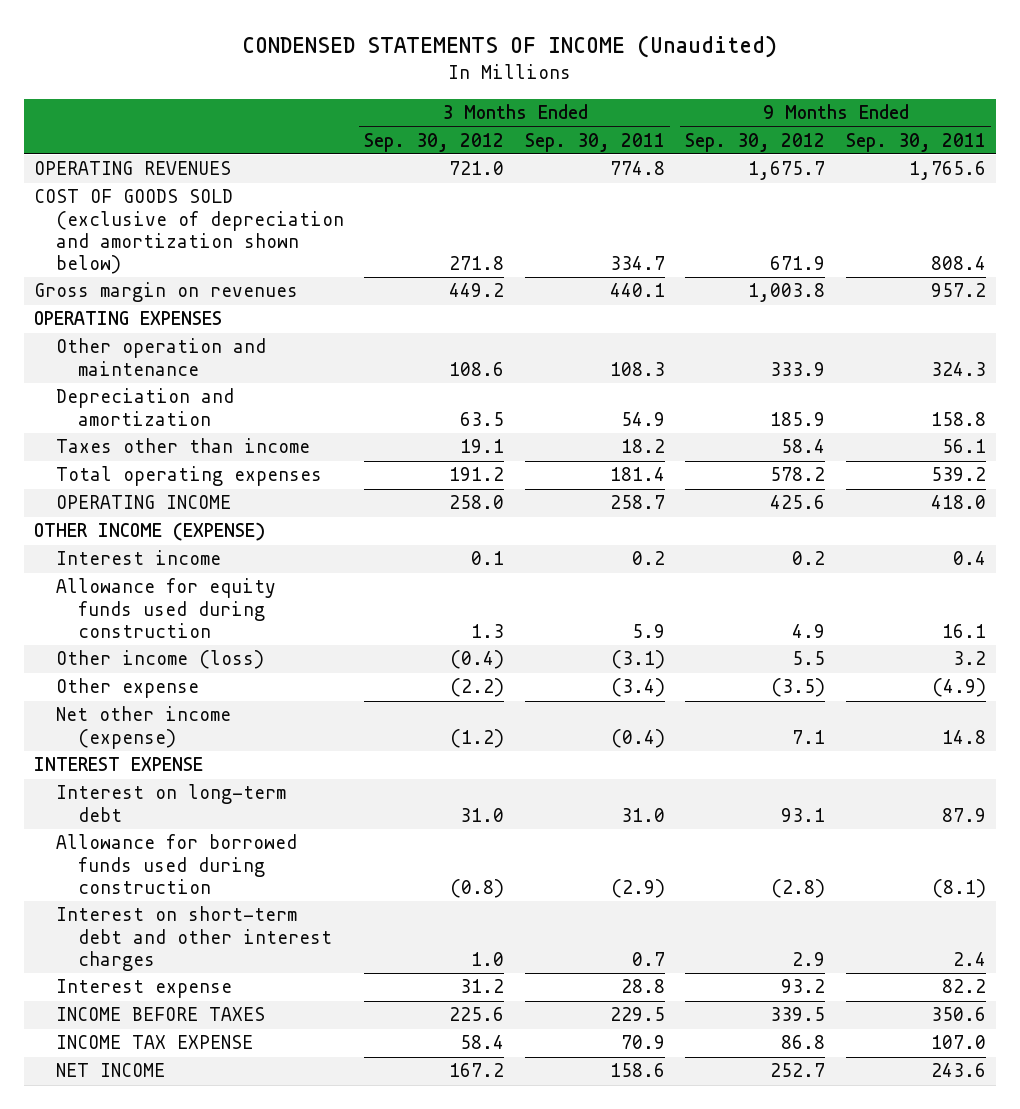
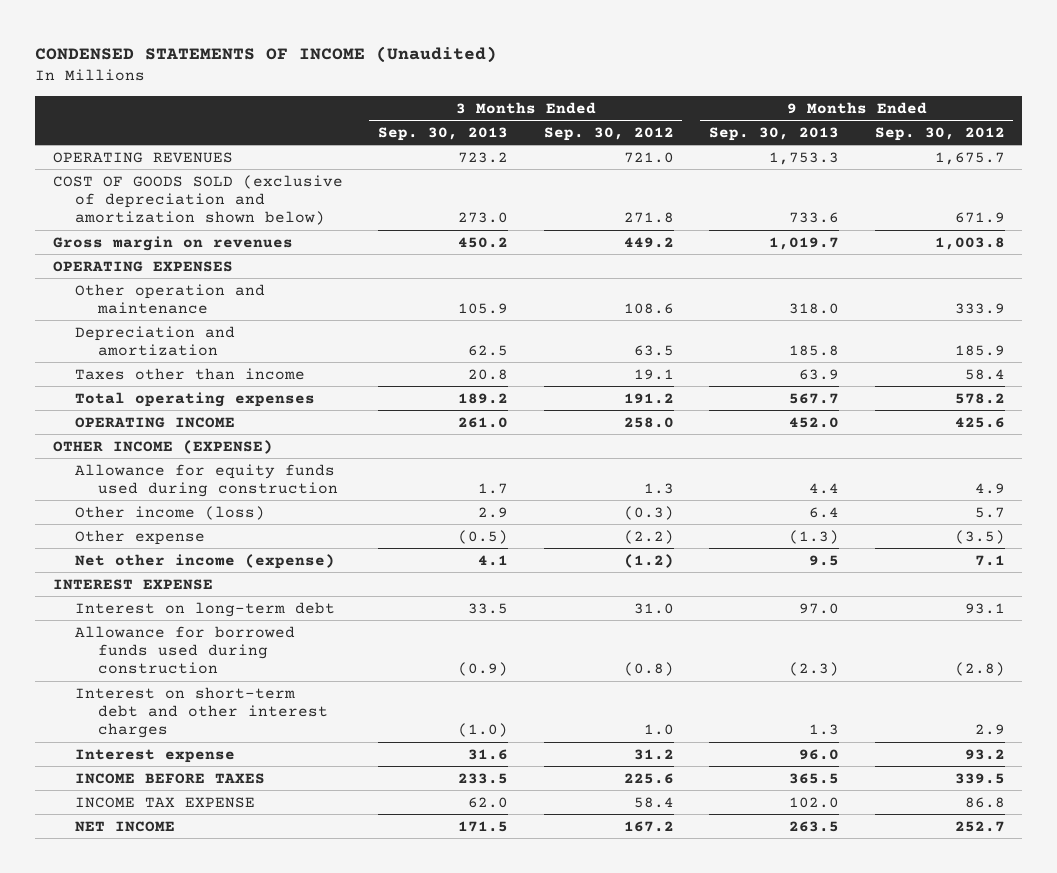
- | 3 Months Ended Sep. 30, 2012 | 3 Months Ended Sep. 30, 2011 | 9 Months Ended Sep. 30, 2012 | 9 Months Ended Sep. 30, 2011
+ | 3 Months Ended Sep. 30, 2013 | 3 Months Ended Sep. 30, 2012 | 9 Months Ended Sep. 30, 2013 | 9 Months Ended Sep. 30, 2012
- Interest income | 0.1 | 0.2 | 0.2 | 0.4
- Other income (loss) | (0.4) | (3.1) | 5.5 | 3.2
+ Other income (loss) | 2.9 | (0.3) | 6.4 | 5.7

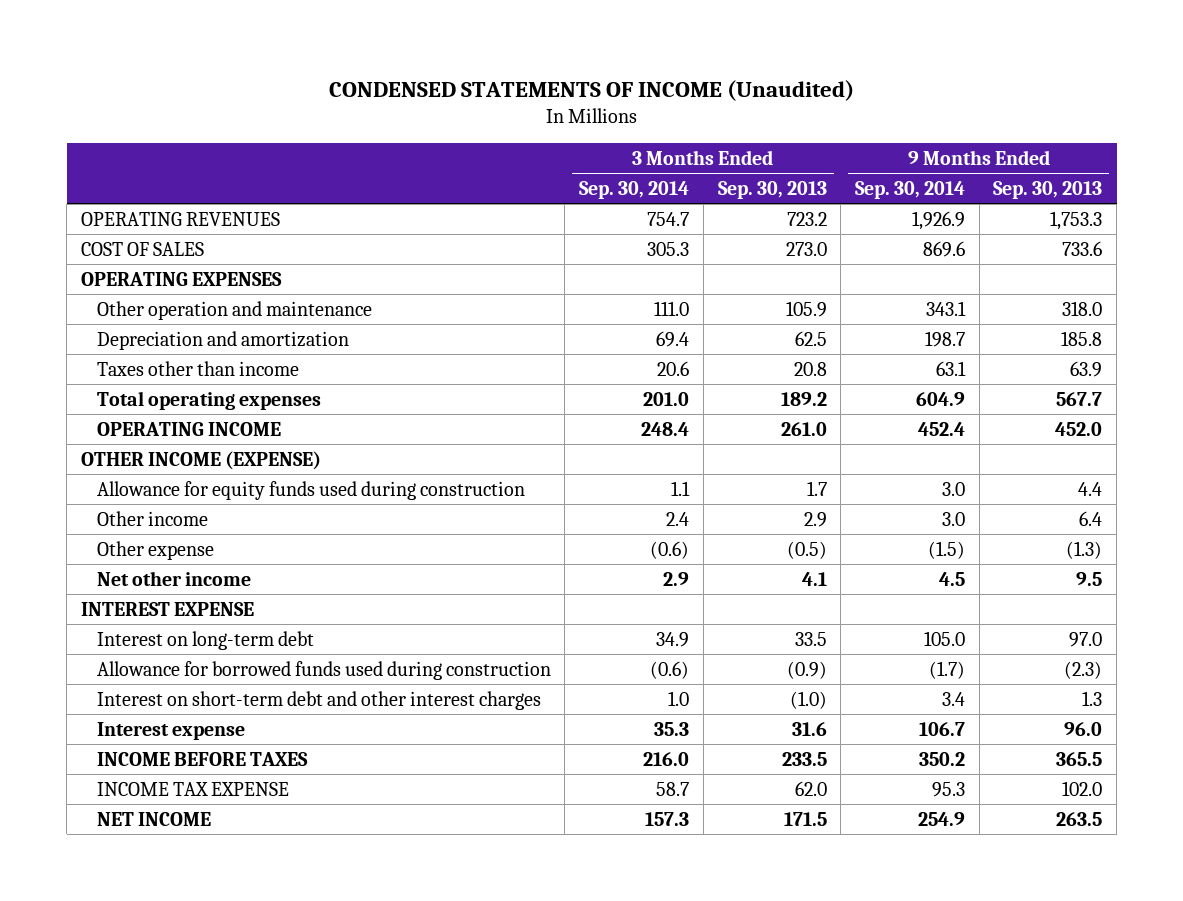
- | 3 Months Ended Sep. 30, 2013 | 3 Months Ended Sep. 30, 2012 | 9 Months Ended Sep. 30, 2013 | 9 Months Ended Sep. 30, 2012
+ | 3 Months Ended Sep. 30, 2014 | 3 Months Ended Sep. 30, 2013 | 9 Months Ended Sep. 30, 2014 | 9 Months Ended Sep. 30, 2013
- COST OF GOODS SOLD (exclusive of depreciation and amortization shown below) | 273.0 | 271.8 | 733.6 | 671.9
- Gross margin on revenues | 450.2 | 449.2 | 1,019.7 | 1,003.8
+ COST OF SALES | 305.3 | 273.0 | 869.6 | 733.6
- Other income (loss) | 2.9 | (0.3) | 6.4 | 5.7
+ Other income | 2.4 | 2.9 | 3.0 | 6.4
- Net other income (expense) | 4.1 | (1.2) | 9.5 | 7.1
+ Net other income | 2.9 | 4.1 | 4.5 | 9.5

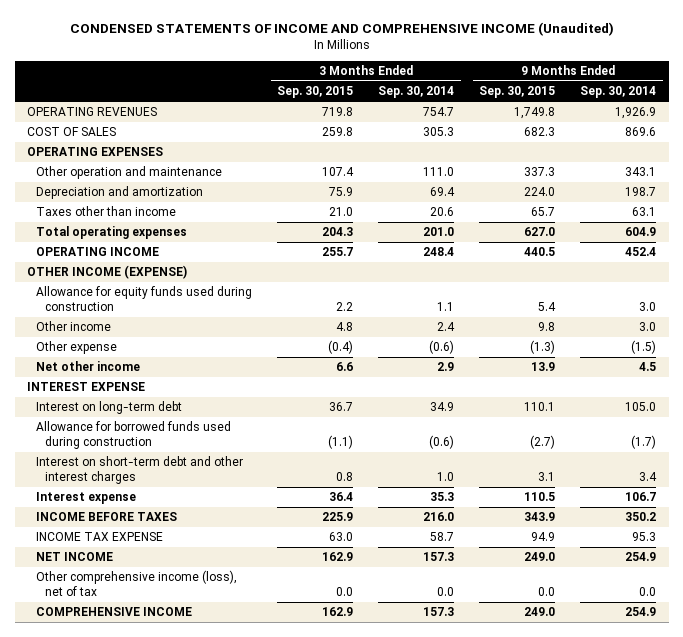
- CONDENSED STATEMENTS OF INCOME (Unaudited)
+ CONDENSED STATEMENTS OF INCOME AND COMPREHENSIVE INCOME (Unaudited)
- | 3 Months Ended Sep. 30, 2014 | 3 Months Ended Sep. 30, 2013 | 9 Months Ended Sep. 30, 2014 | 9 Months Ended Sep. 30, 2013
+ | 3 Months Ended Sep. 30, 2015 | 3 Months Ended Sep. 30, 2014 | 9 Months Ended Sep. 30, 2015 | 9 Months Ended Sep. 30, 2014
+ Other comprehensive income (loss), net of tax | 0.0 | 0.0 | 0.0 | 0.0
+ COMPREHENSIVE INCOME | 162.9 | 157.3 | 249.0 | 254.9

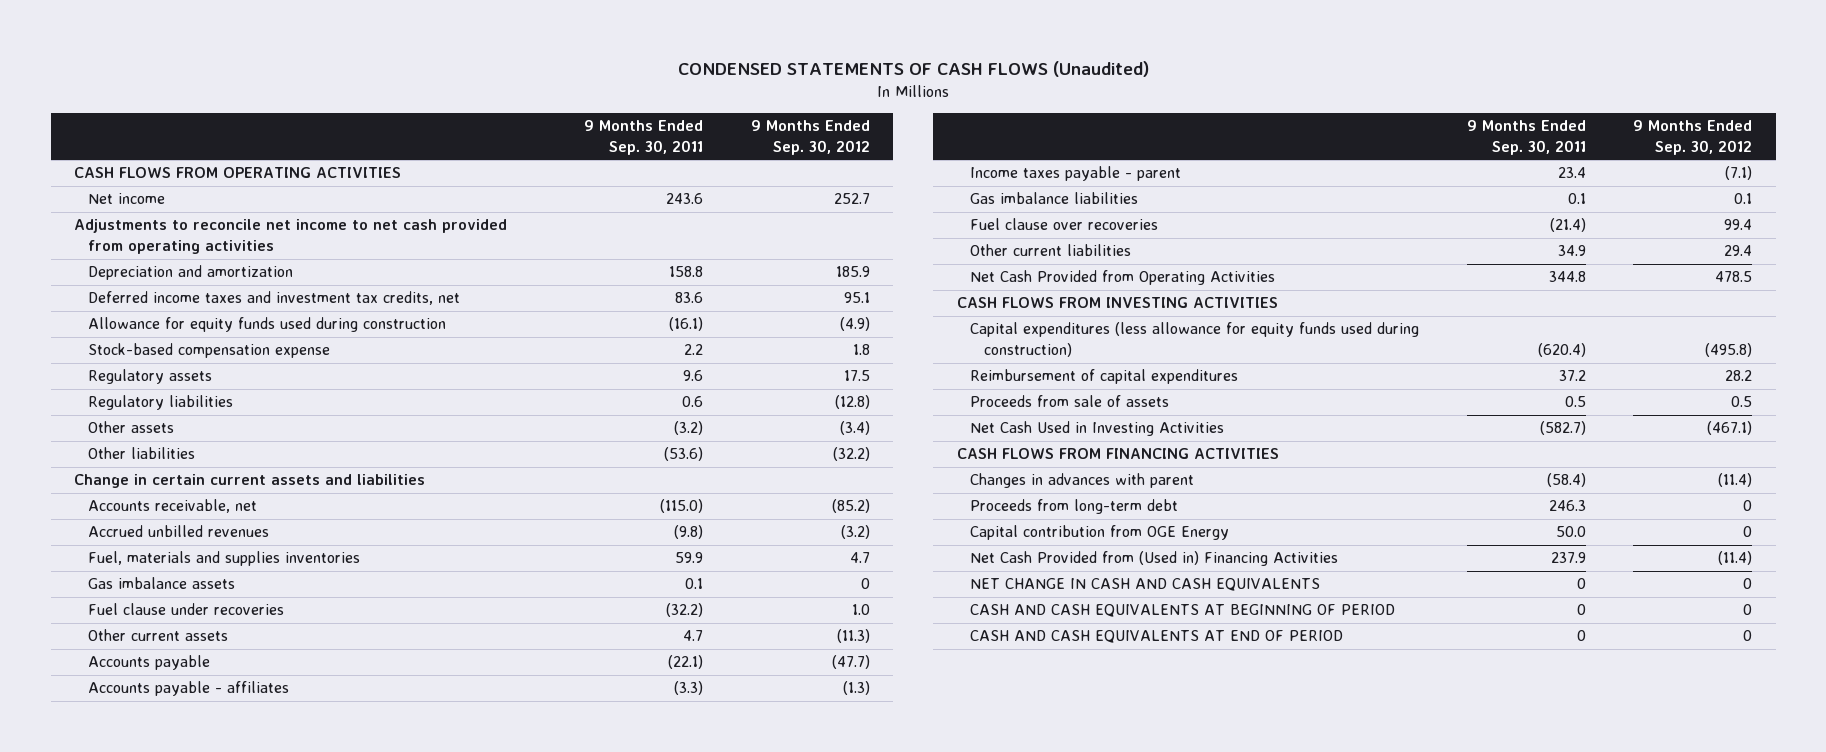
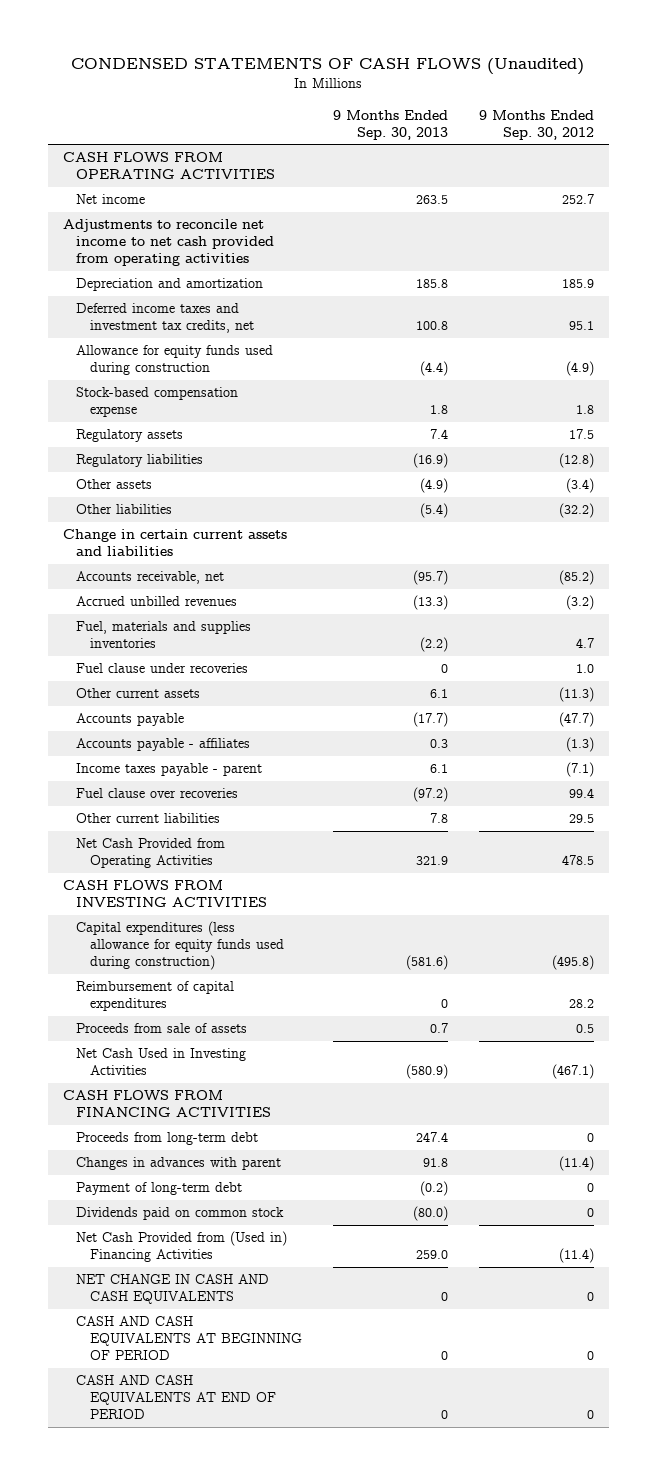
- | 9 Months Ended Sep. 30, 2011 | 9 Months Ended Sep. 30, 2012
+ | 9 Months Ended Sep. 30, 2013 | 9 Months Ended Sep. 30, 2012
- Gas imbalance assets | 0.1 | 0
- Gas imbalance liabilities | 0.1 | 0.1
- Other current liabilities | 34.9 | 29.4
+ Other current liabilities | 7.8 | 29.5
- Capital contribution from OGE Energy | 50.0 | 0
moved down: Changes in advances with parent | 91.8 | (11.4)
+ Payment of long-term debt | (0.2) | 0
+ Dividends paid on common stock | (80.0) | 0

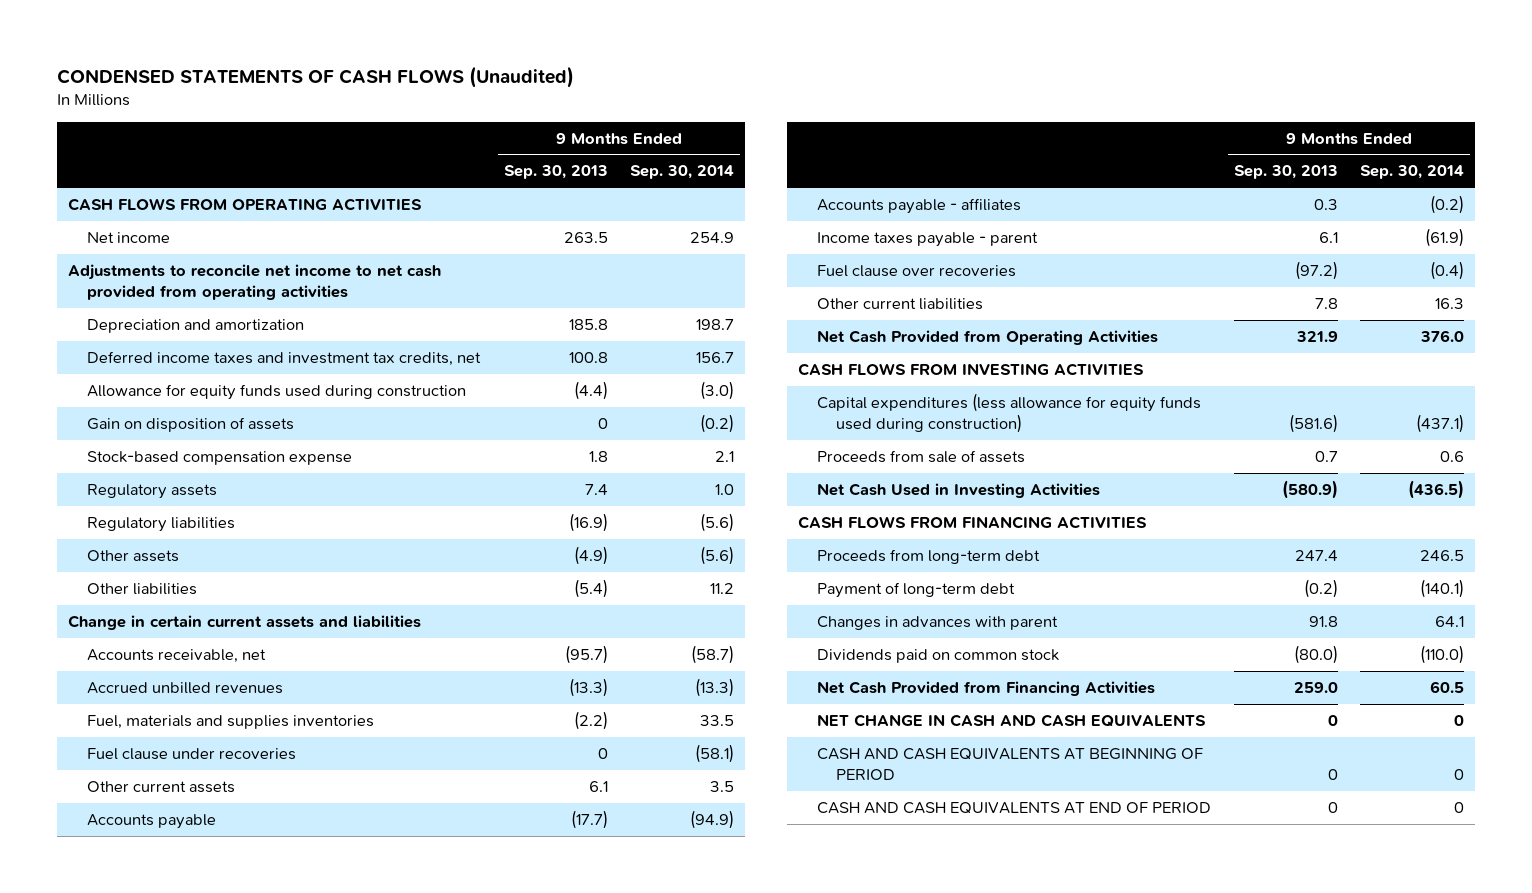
- | 9 Months Ended Sep. 30, 2013 | 9 Months Ended Sep. 30, 2012
+ | 9 Months Ended Sep. 30, 2013 | 9 Months Ended Sep. 30, 2014
+ Gain on disposition of assets | 0 | (0.2)
- Reimbursement of capital expenditures | 0 | 28.2
moved down: Changes in advances with parent | 91.8 | 64.1
- Net Cash Provided from (Used in) Financing Activities | 259.0 | (11.4)
+ Net Cash Provided from Financing Activities | 259.0 | 60.5

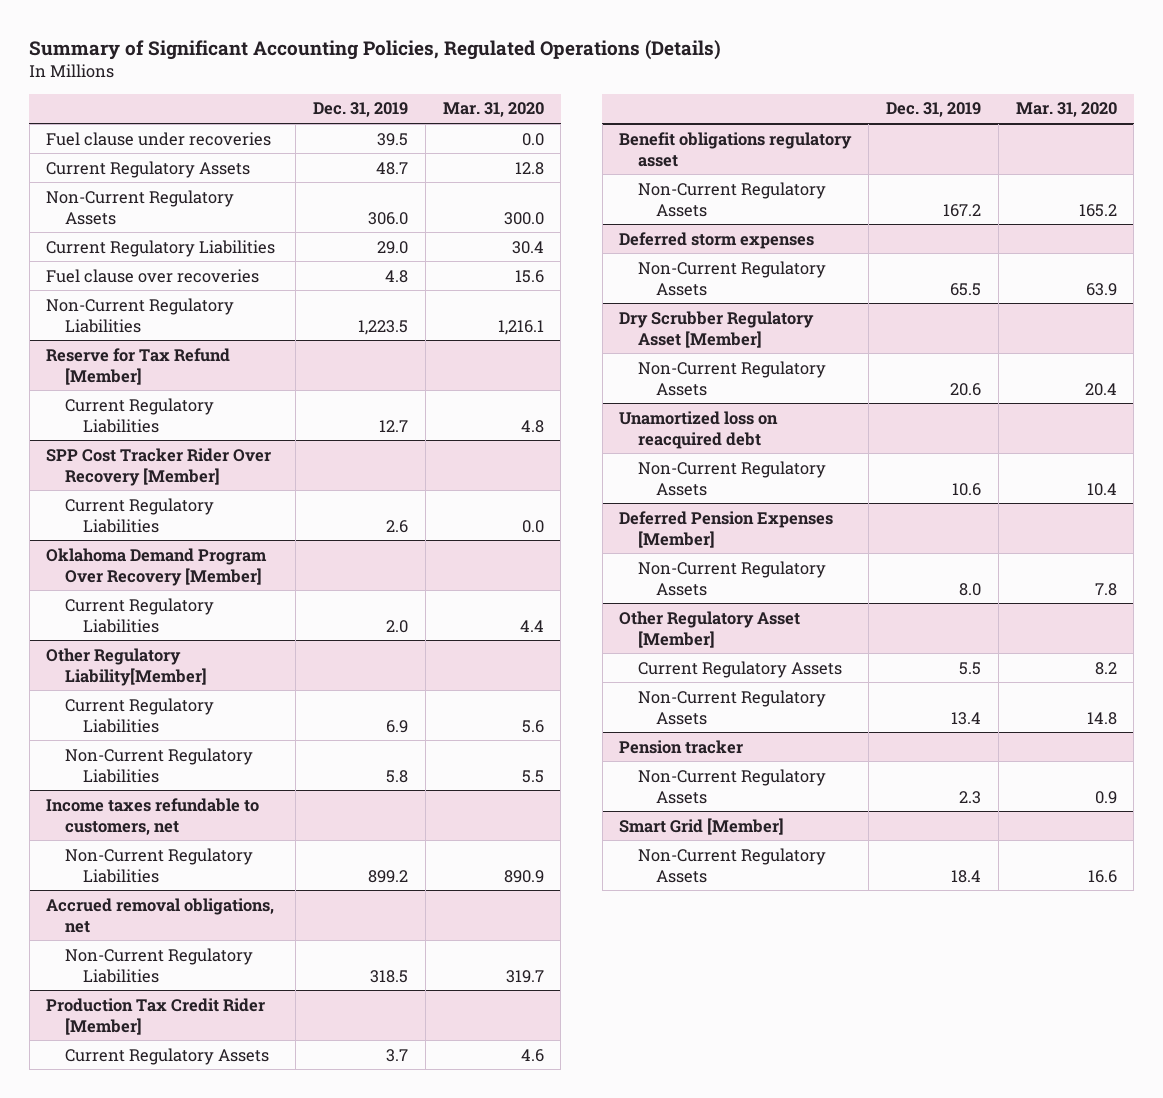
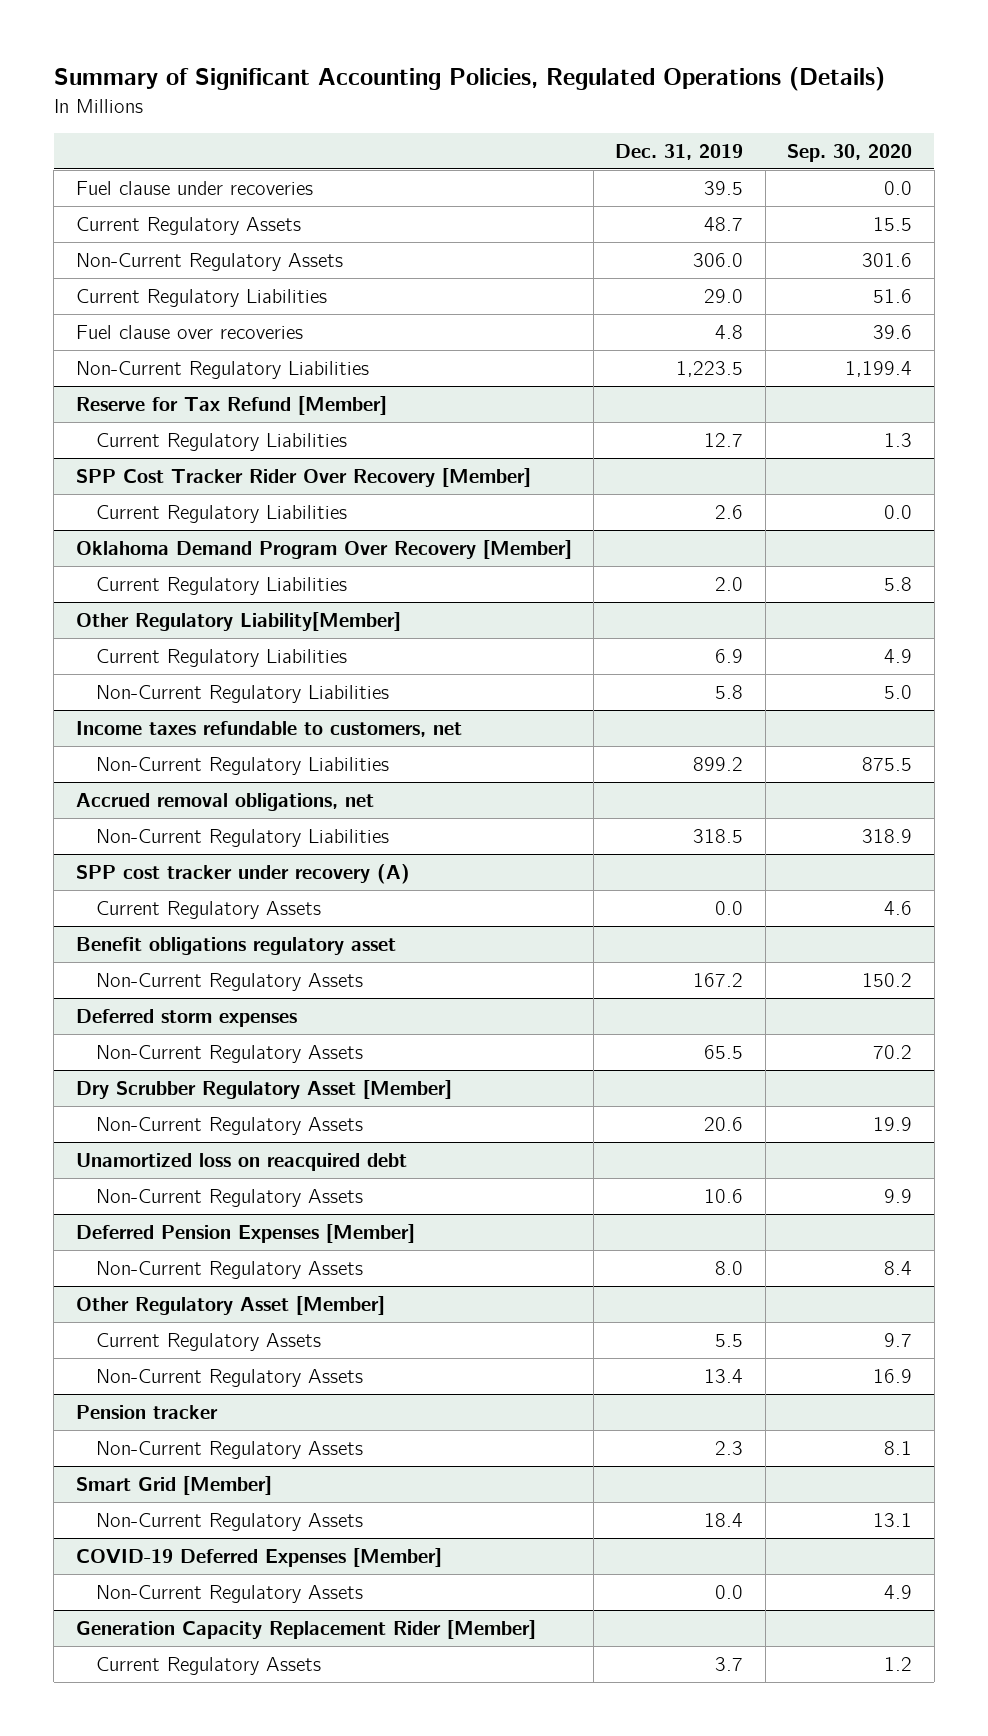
- | Dec. 31, 2019 | Mar. 31, 2020
+ | Dec. 31, 2019 | Sep. 30, 2020
- Production Tax Credit Rider [Member]
- Current Regulatory Assets | 3.7 | 4.6
+ SPP cost tracker under recovery (A)
+ Current Regulatory Assets | 0.0 | 4.6
+ COVID-19 Deferred Expenses [Member]
+ Non-Current Regulatory Assets | 0.0 | 4.9
+ Generation Capacity Replacement Rider [Member]
+ Current Regulatory Assets | 3.7 | 1.2

